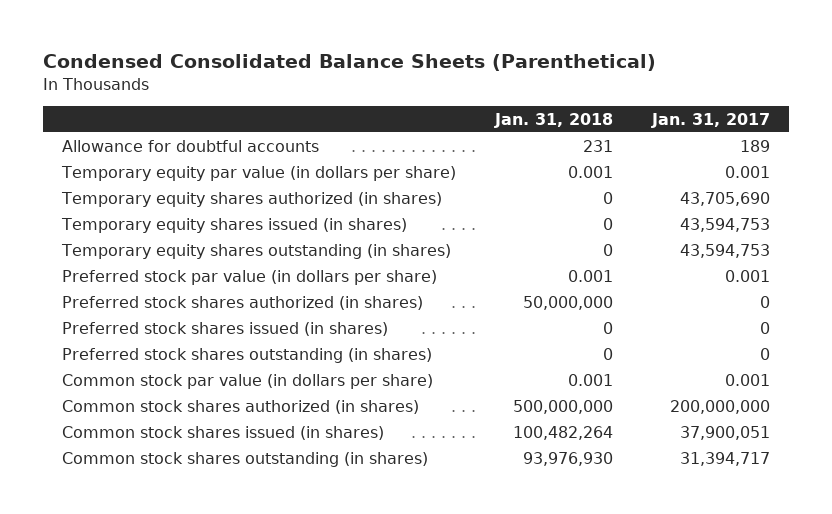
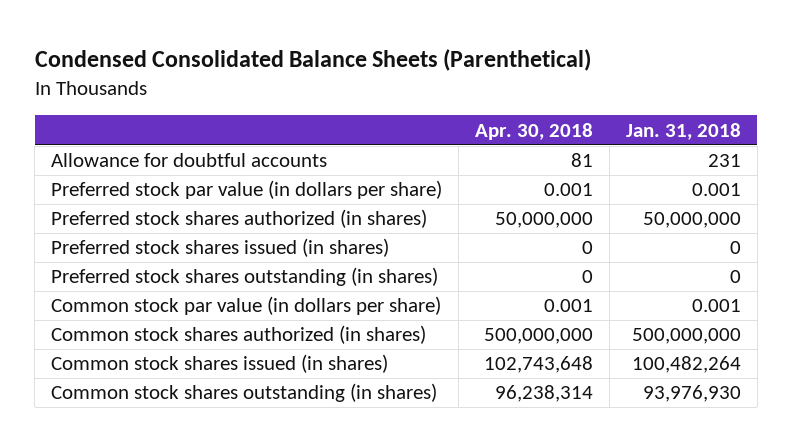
- | Jan. 31, 2018 | Jan. 31, 2017
+ | Apr. 30, 2018 | Jan. 31, 2018
- Temporary equity par value (in dollars per share) | 0.001 | 0.001
- Temporary equity shares authorized (in shares) | 0 | 43,705,690
- Temporary equity shares issued (in shares) | 0 | 43,594,753
- Temporary equity shares outstanding (in shares) | 0 | 43,594,753

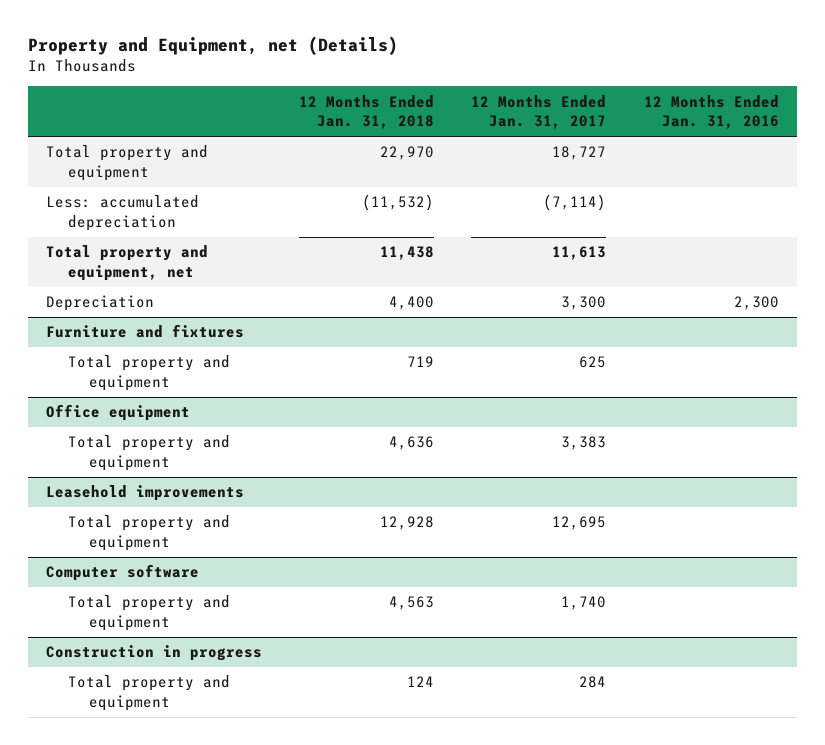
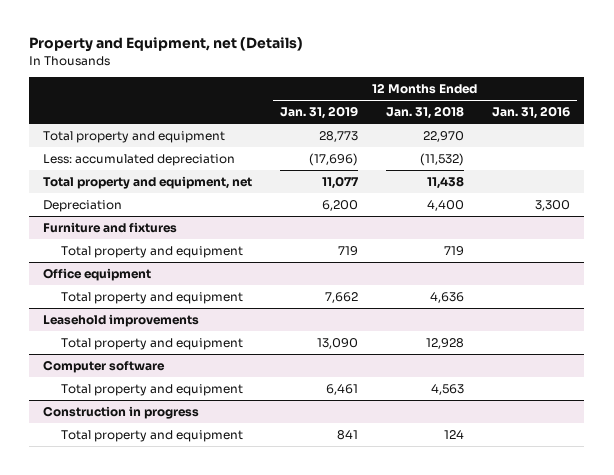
- | 12 Months Ended Jan. 31, 2018 | 12 Months Ended Jan. 31, 2017 | 12 Months Ended Jan. 31, 2016
+ | 12 Months Ended Jan. 31, 2019 | 12 Months Ended Jan. 31, 2018 | 12 Months Ended Jan. 31, 2016
- Depreciation | 4,400 | 3,300 | 2,300
+ Depreciation | 6,200 | 4,400 | 3,300

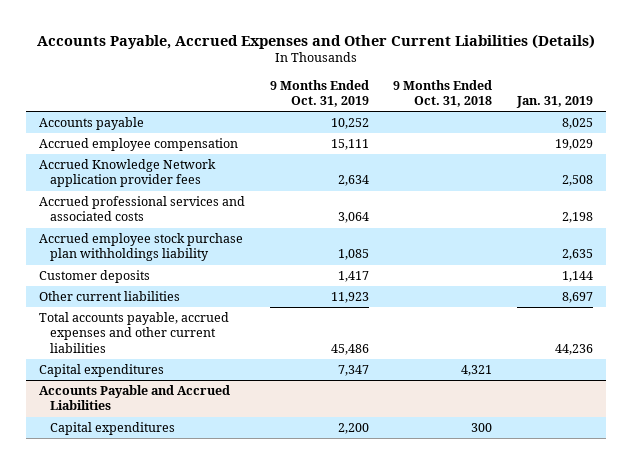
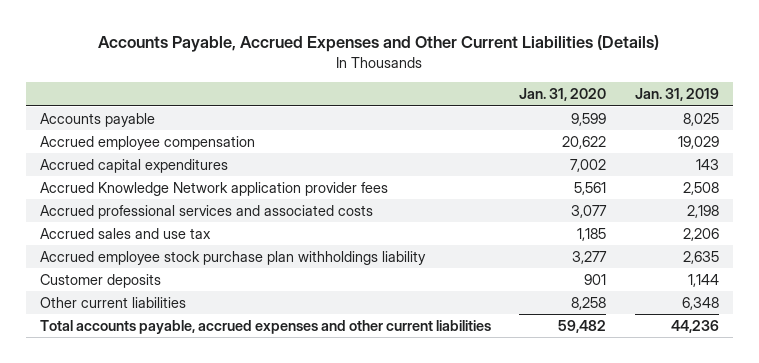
- | 9 Months Ended Oct. 31, 2019 | 9 Months Ended Oct. 31, 2018 | Jan. 31, 2019
+ | Jan. 31, 2020 | Jan. 31, 2019
+ Accrued capital expenditures | 7,002 | 143
+ Accrued sales and use tax | 1,185 | 2,206
- Other current liabilities | 11,923 | | 8,697
+ Other current liabilities | 8,258 | 6,348
- Capital expenditures | 7,347 | 4,321 |
- Accounts Payable and Accrued Liabilities
- Capital expenditures | 2,200 | 300 |

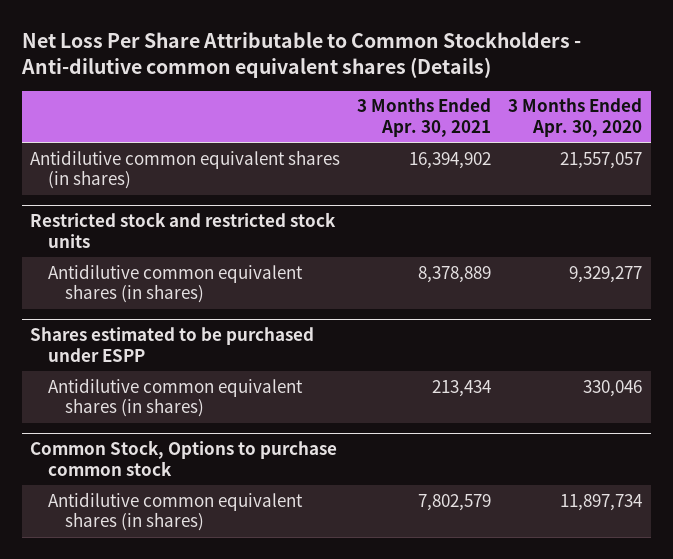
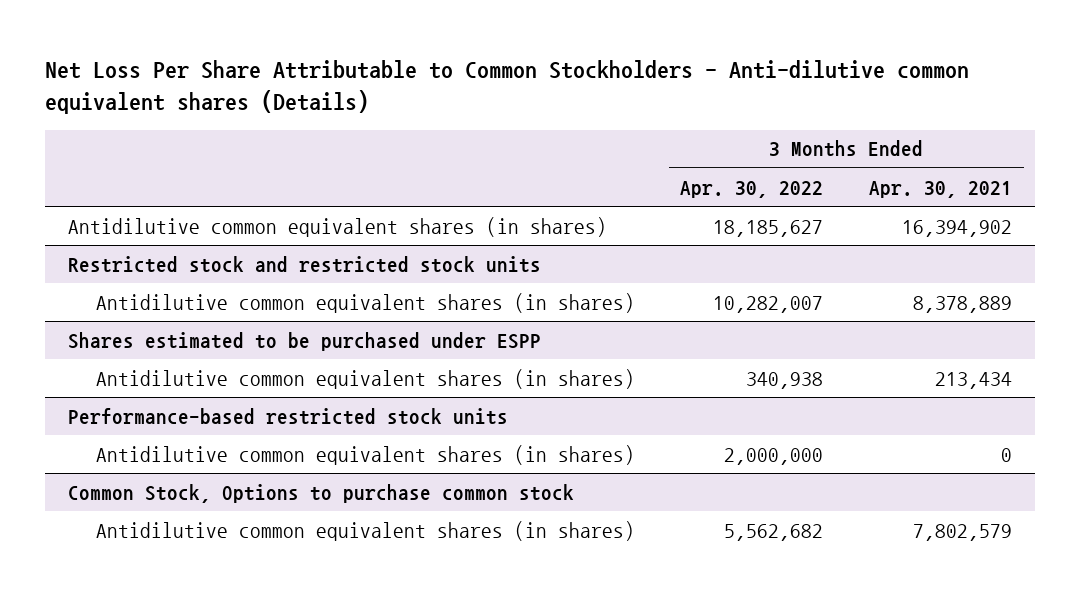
- | 3 Months Ended Apr. 30, 2021 | 3 Months Ended Apr. 30, 2020
+ | 3 Months Ended Apr. 30, 2022 | 3 Months Ended Apr. 30, 2021
+ Performance-based restricted stock units
+ Antidilutive common equivalent shares (in shares) | 2,000,000 | 0

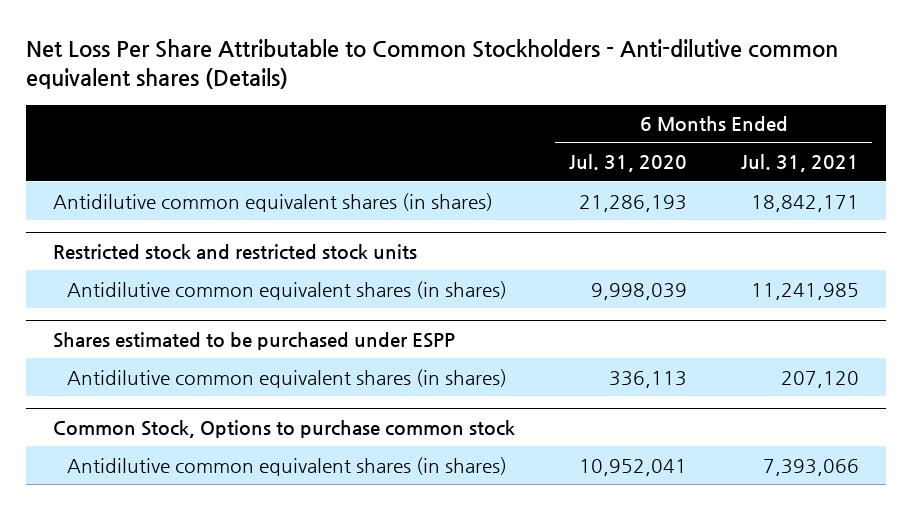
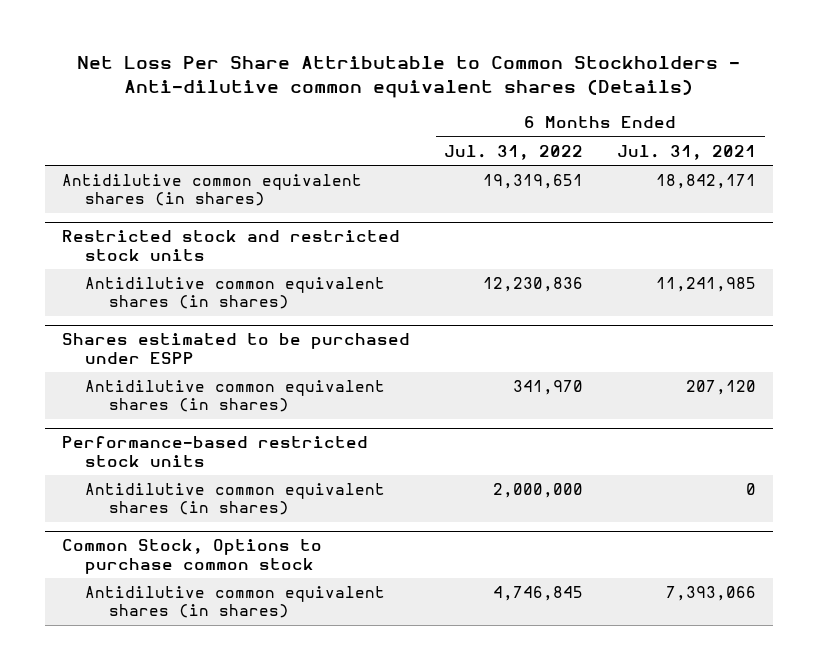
- | 6 Months Ended Jul. 31, 2020 | 6 Months Ended Jul. 31, 2021
+ | 6 Months Ended Jul. 31, 2022 | 6 Months Ended Jul. 31, 2021
+ Performance-based restricted stock units
+ Antidilutive common equivalent shares (in shares) | 2,000,000 | 0

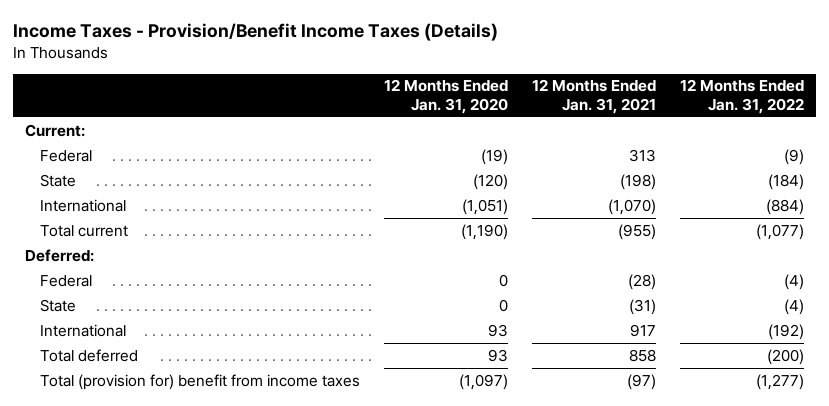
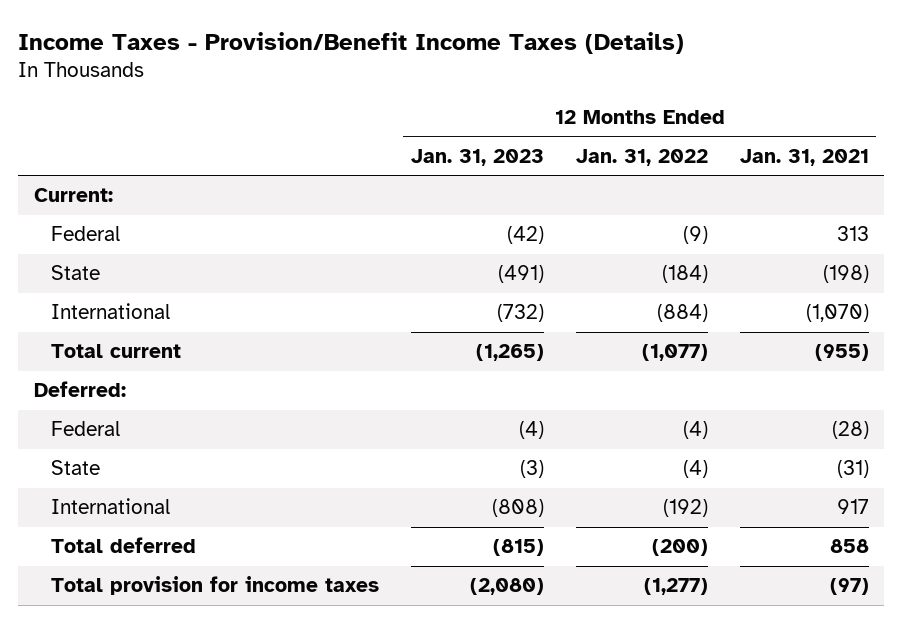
- | 12 Months Ended Jan. 31, 2020 | 12 Months Ended Jan. 31, 2021 | 12 Months Ended Jan. 31, 2022
+ | 12 Months Ended Jan. 31, 2023 | 12 Months Ended Jan. 31, 2022 | 12 Months Ended Jan. 31, 2021
- Total (provision for) benefit from income taxes | (1,097) | (97) | (1,277)
+ Total provision for income taxes | (2,080) | (1,277) | (97)

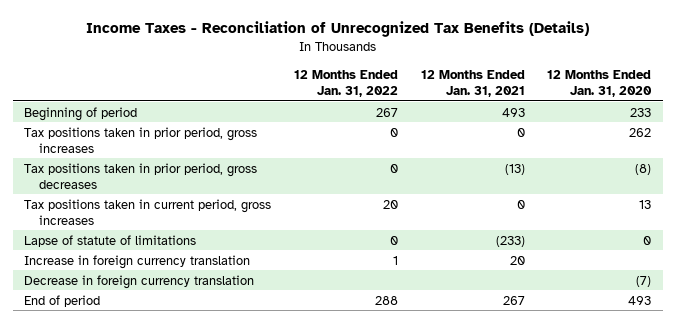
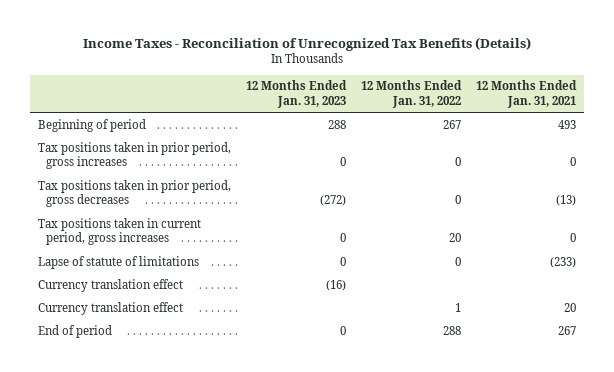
- | 12 Months Ended Jan. 31, 2022 | 12 Months Ended Jan. 31, 2021 | 12 Months Ended Jan. 31, 2020
+ | 12 Months Ended Jan. 31, 2023 | 12 Months Ended Jan. 31, 2022 | 12 Months Ended Jan. 31, 2021
- Increase in foreign currency translation | 1 | 20 |
- Decrease in foreign currency translation | | | (7)
+ Currency translation effect | (16) | |
+ Currency translation effect | | 1 | 20

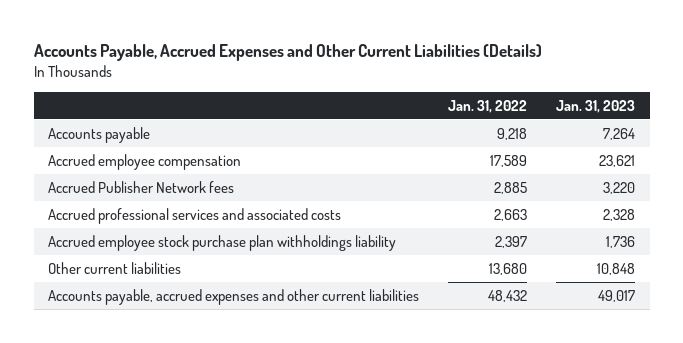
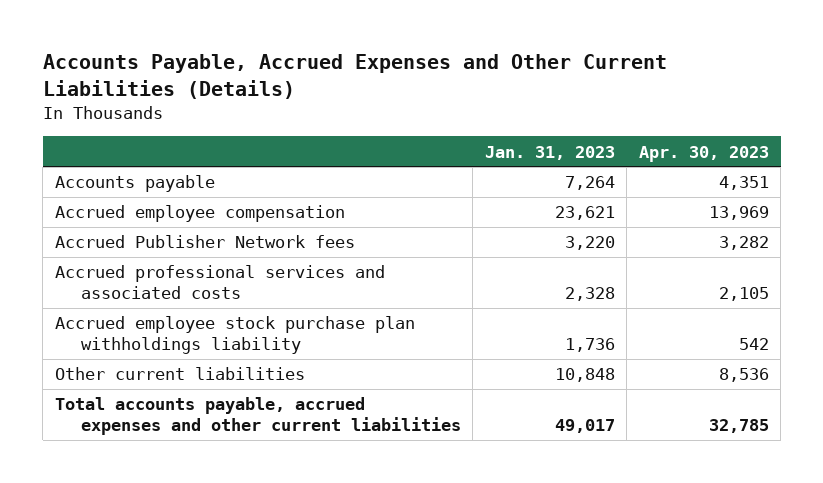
- | Jan. 31, 2022 | Jan. 31, 2023
+ | Jan. 31, 2023 | Apr. 30, 2023
- Accounts payable, accrued expenses and other current liabilities | 48,432 | 49,017
+ Total accounts payable, accrued expenses and other current liabilities | 49,017 | 32,785

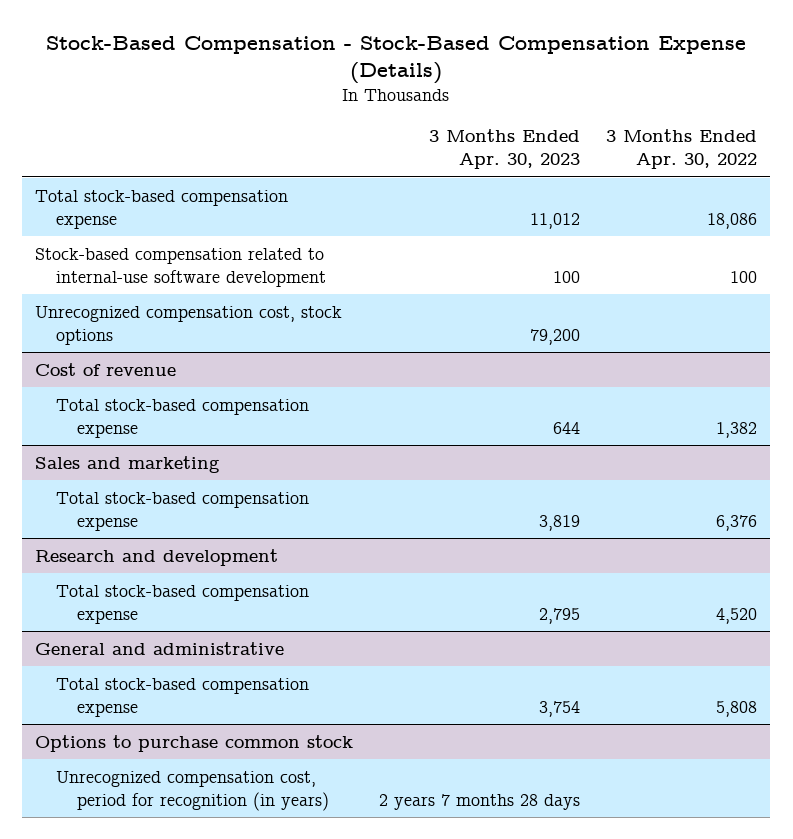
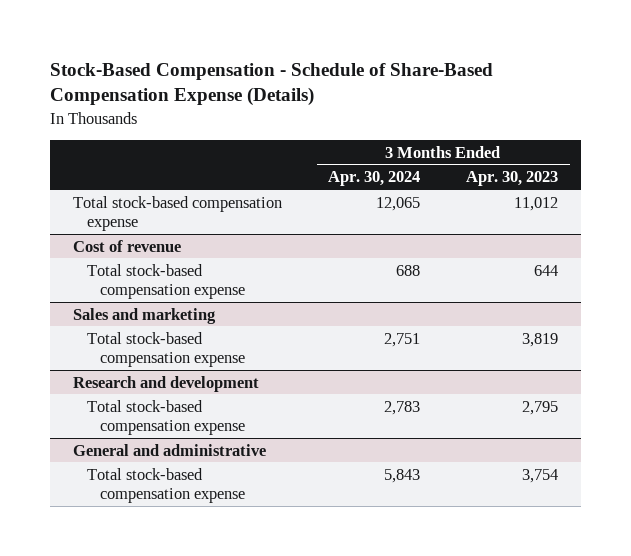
- Stock-Based Compensation - Stock-Based Compensation Expense (Details)
+ Stock-Based Compensation - Schedule of Share-Based Compensation Expense (Details)
- | 3 Months Ended Apr. 30, 2023 | 3 Months Ended Apr. 30, 2022
+ | 3 Months Ended Apr. 30, 2024 | 3 Months Ended Apr. 30, 2023
- Stock-based compensation related to internal-use software development | 100 | 100
- Unrecognized compensation cost, stock options | 79,200 |
- Options to purchase common stock
- Unrecognized compensation cost, period for recognition (in years) | 2 years 7 months 28 days |

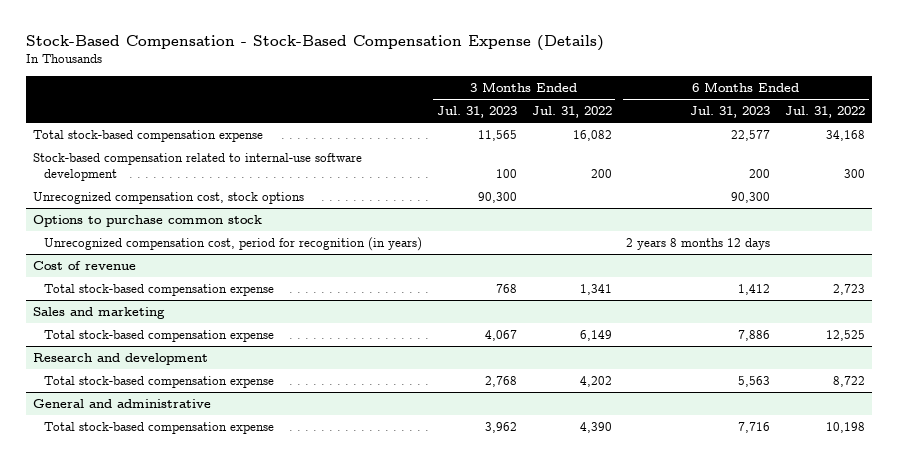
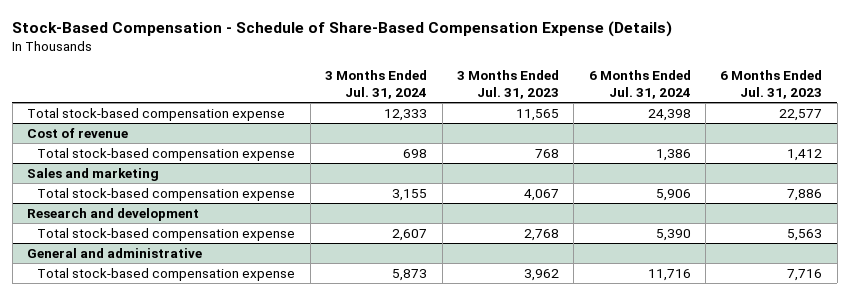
- Stock-Based Compensation - Stock-Based Compensation Expense (Details)
+ Stock-Based Compensation - Schedule of Share-Based Compensation Expense (Details)
- | 3 Months Ended Jul. 31, 2023 | 3 Months Ended Jul. 31, 2022 | 6 Months Ended Jul. 31, 2023 | 6 Months Ended Jul. 31, 2022
+ | 3 Months Ended Jul. 31, 2024 | 3 Months Ended Jul. 31, 2023 | 6 Months Ended Jul. 31, 2024 | 6 Months Ended Jul. 31, 2023
- Stock-based compensation related to internal-use software development | 100 | 200 | 200 | 300
- Unrecognized compensation cost, stock options | 90,300 | | 90,300 |
- Options to purchase common stock
- Unrecognized compensation cost, period for recognition (in years) | | | 2 years 8 months 12 days |

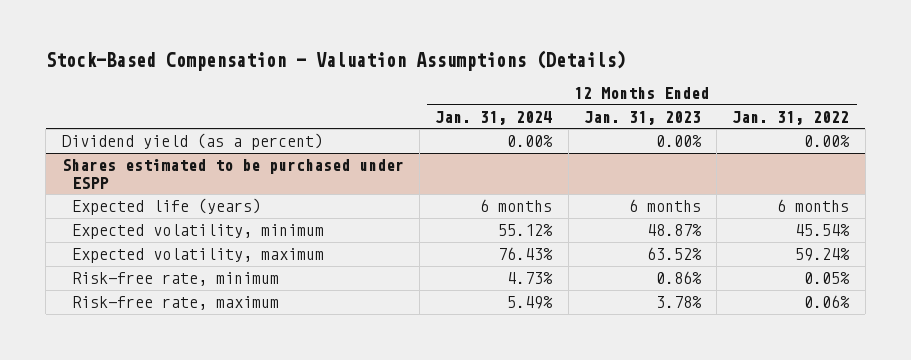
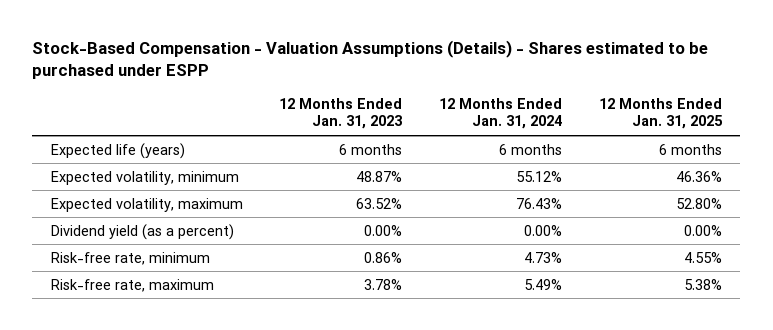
- Stock-Based Compensation - Valuation Assumptions (Details)
+ Stock-Based Compensation - Valuation Assumptions (Details) - Shares estimated to be purchased under ESPP
- | 12 Months Ended Jan. 31, 2024 | 12 Months Ended Jan. 31, 2023 | 12 Months Ended Jan. 31, 2022
+ | 12 Months Ended Jan. 31, 2023 | 12 Months Ended Jan. 31, 2024 | 12 Months Ended Jan. 31, 2025
- Shares estimated to be purchased under ESPP
moved down: Dividend yield (as a percent) | 0.00% | 0.00% | 0.00%

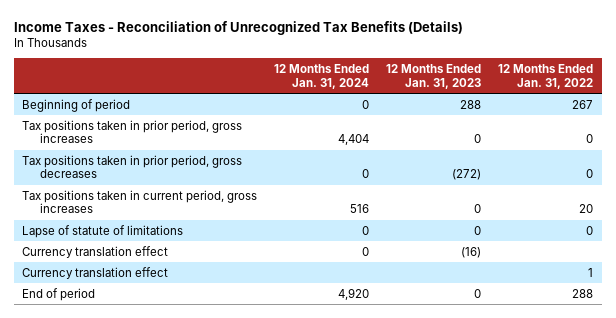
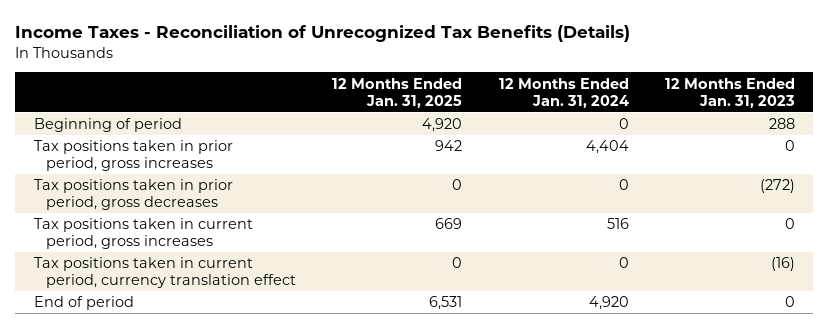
- | 12 Months Ended Jan. 31, 2024 | 12 Months Ended Jan. 31, 2023 | 12 Months Ended Jan. 31, 2022
+ | 12 Months Ended Jan. 31, 2025 | 12 Months Ended Jan. 31, 2024 | 12 Months Ended Jan. 31, 2023
- Lapse of statute of limitations | 0 | 0 | 0
- Currency translation effect | 0 | (16) |
- Currency translation effect | | | 1
+ Tax positions taken in current period, currency translation effect | 0 | 0 | (16)

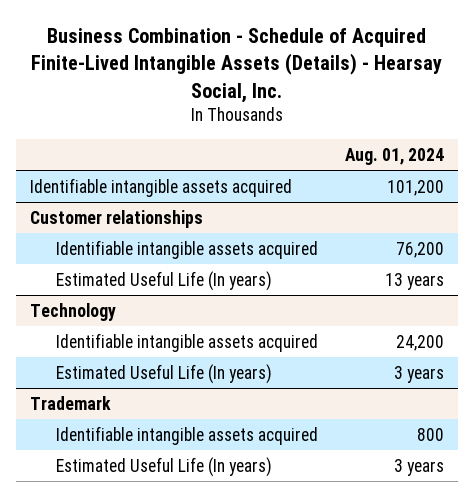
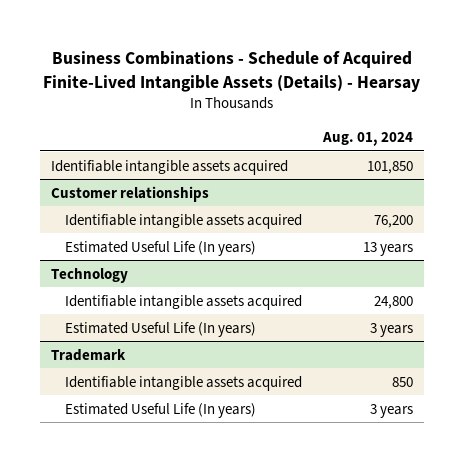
- Business Combination - Schedule of Acquired Finite-Lived Intangible Assets (Details) - Hearsay Social, Inc.
+ Business Combinations - Schedule of Acquired Finite-Lived Intangible Assets (Details) - Hearsay
- Identifiable intangible assets acquired | 101,200
+ Identifiable intangible assets acquired | 101,850
@ Technology
- Identifiable intangible assets acquired | 24,200
+ Identifiable intangible assets acquired | 24,800
@ Trademark
- Identifiable intangible assets acquired | 800
+ Identifiable intangible assets acquired | 850

